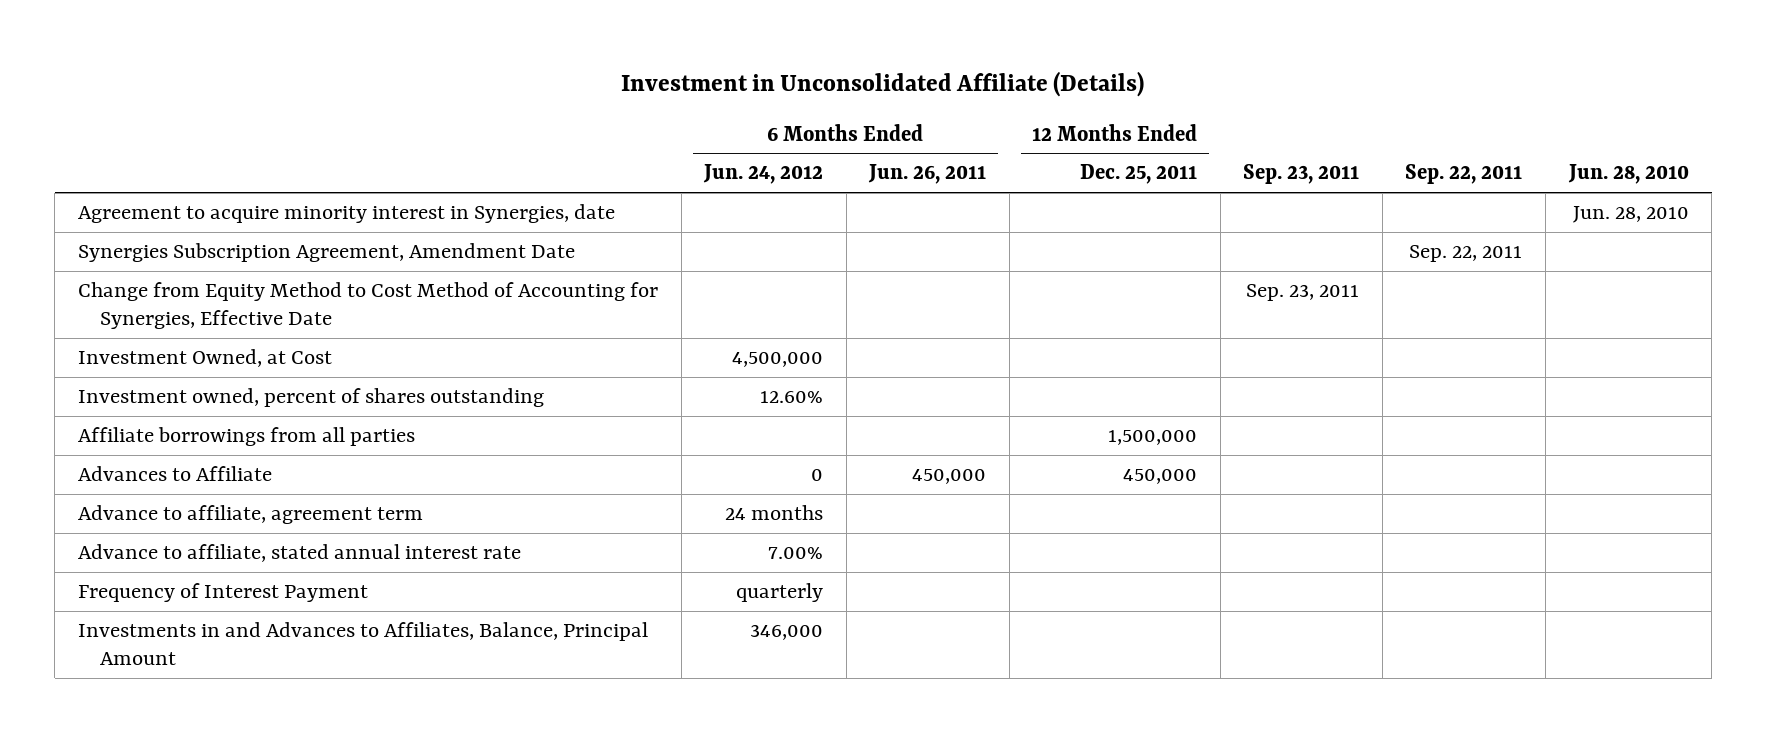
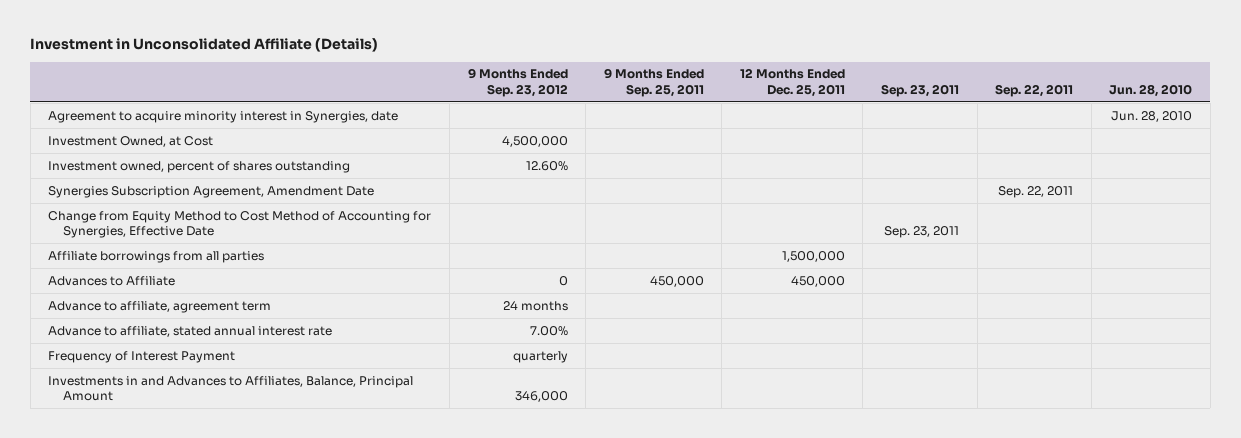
- | 6 Months Ended Jun. 24, 2012 | 6 Months Ended Jun. 26, 2011 | 12 Months Ended Dec. 25, 2011 | Sep. 23, 2011 | Sep. 22, 2011 | Jun. 28, 2010
+ | 9 Months Ended Sep. 23, 2012 | 9 Months Ended Sep. 25, 2011 | 12 Months Ended Dec. 25, 2011 | Sep. 23, 2011 | Sep. 22, 2011 | Jun. 28, 2010
moved down: Synergies Subscription Agreement, Amendment Date | | | | | Sep. 22, 2011 |
moved down: Change from Equity Method to Cost Method of Accounting for Synergies, Effective Date | | | | Sep. 23, 2011 | |

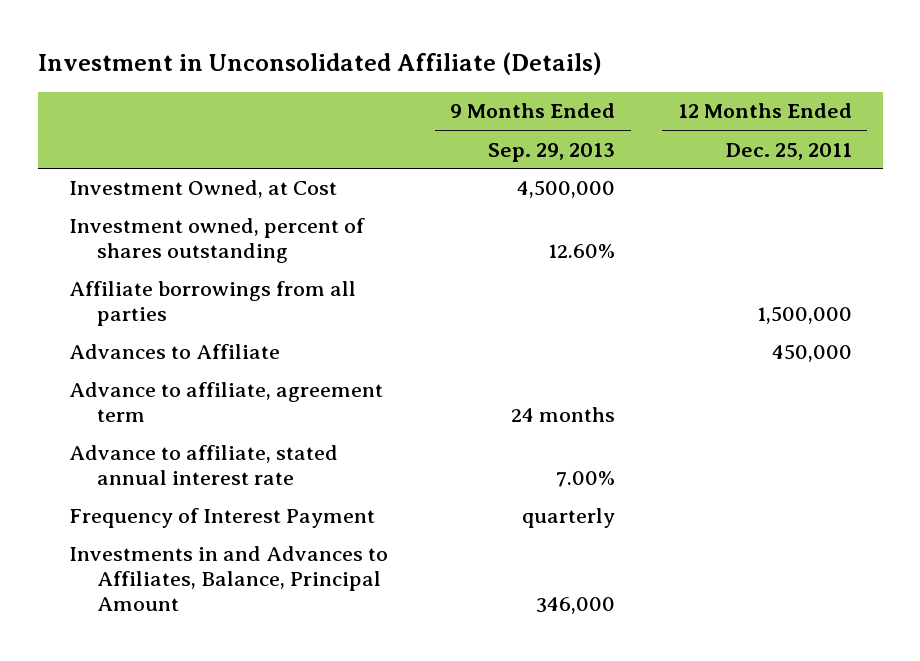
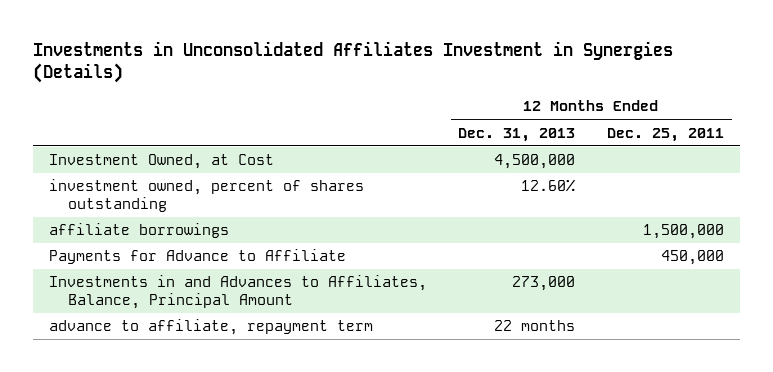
- Investment in Unconsolidated Affiliate (Details)
+ Investments in Unconsolidated Affiliates Investment in Synergies (Details)
- | 9 Months Ended Sep. 29, 2013 | 12 Months Ended Dec. 25, 2011
+ | 12 Months Ended Dec. 31, 2013 | 12 Months Ended Dec. 25, 2011
- Investment owned, percent of shares outstanding | 12.60% |
- Affiliate borrowings from all parties | | 1,500,000
- Advances to Affiliate | | 450,000
- Advance to affiliate, agreement term | 24 months |
- Advance to affiliate, stated annual interest rate | 7.00% |
- Frequency of Interest Payment | quarterly |
+ investment owned, percent of shares outstanding | 12.60% |
+ affiliate borrowings | | 1,500,000
+ Payments for Advance to Affiliate | | 450,000
+ advance to affiliate, repayment term | 22 months |

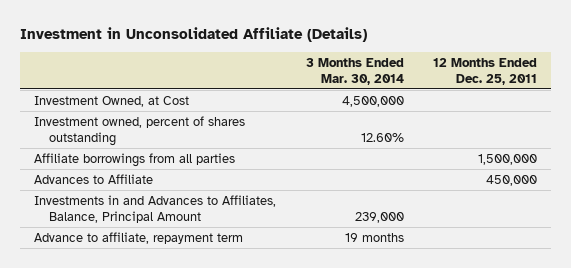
- Investments in Unconsolidated Affiliates Investment in Synergies (Details)
+ Investment in Unconsolidated Affiliate (Details)
- | 12 Months Ended Dec. 31, 2013 | 12 Months Ended Dec. 25, 2011
+ | 3 Months Ended Mar. 30, 2014 | 12 Months Ended Dec. 25, 2011
- investment owned, percent of shares outstanding | 12.60% |
- affiliate borrowings | | 1,500,000
- Payments for Advance to Affiliate | | 450,000
+ Investment owned, percent of shares outstanding | 12.60% |
+ Affiliate borrowings from all parties | | 1,500,000
+ Advances to Affiliate | | 450,000
- advance to affiliate, repayment term | 22 months |
+ Advance to affiliate, repayment term | 19 months |

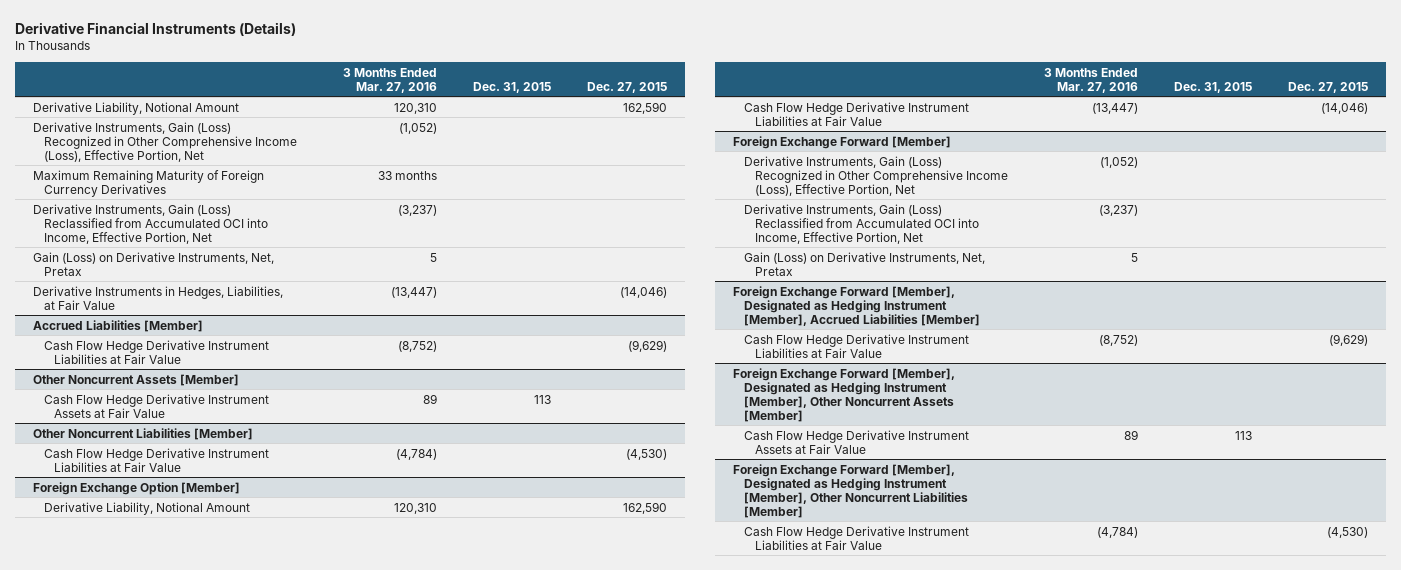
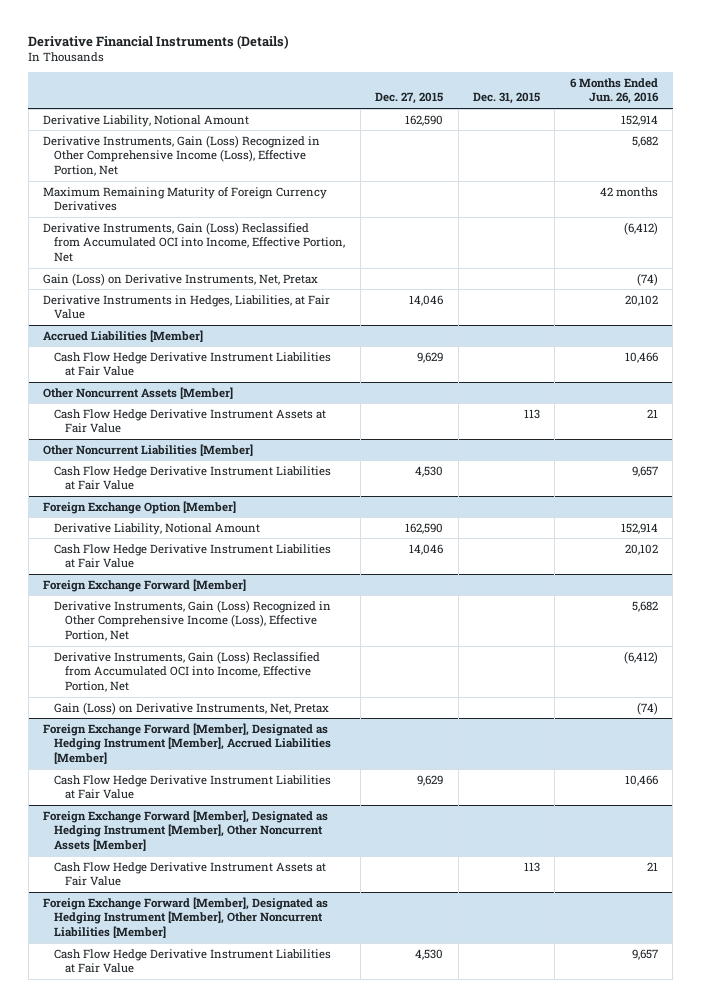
- | 3 Months Ended Mar. 27, 2016 | Dec. 31, 2015 | Dec. 27, 2015
+ | Dec. 27, 2015 | Dec. 31, 2015 | 6 Months Ended Jun. 26, 2016
- Derivative Instruments in Hedges, Liabilities, at Fair Value | (13,447) | | (14,046)
+ Derivative Instruments in Hedges, Liabilities, at Fair Value | 14,046 | | 20,102
@ Accrued Liabilities [Member]
- Cash Flow Hedge Derivative Instrument Liabilities at Fair Value | (8,752) | | (9,629)
+ Cash Flow Hedge Derivative Instrument Liabilities at Fair Value | 9,629 | | 10,466
@ Other Noncurrent Liabilities [Member]
- Cash Flow Hedge Derivative Instrument Liabilities at Fair Value | (4,784) | | (4,530)
+ Cash Flow Hedge Derivative Instrument Liabilities at Fair Value | 4,530 | | 9,657
@ Foreign Exchange Option [Member]
- Cash Flow Hedge Derivative Instrument Liabilities at Fair Value | (13,447) | | (14,046)
+ Cash Flow Hedge Derivative Instrument Liabilities at Fair Value | 14,046 | | 20,102
@ Foreign Exchange Forward [Member], Designated as Hedging Instrument [Member], Accrued Liabilities [Member]
- Cash Flow Hedge Derivative Instrument Liabilities at Fair Value | (8,752) | | (9,629)
+ Cash Flow Hedge Derivative Instrument Liabilities at Fair Value | 9,629 | | 10,466
@ Foreign Exchange Forward [Member], Designated as Hedging Instrument [Member], Other Noncurrent Liabilities [Member]
- Cash Flow Hedge Derivative Instrument Liabilities at Fair Value | (4,784) | | (4,530)
+ Cash Flow Hedge Derivative Instrument Liabilities at Fair Value | 4,530 | | 9,657

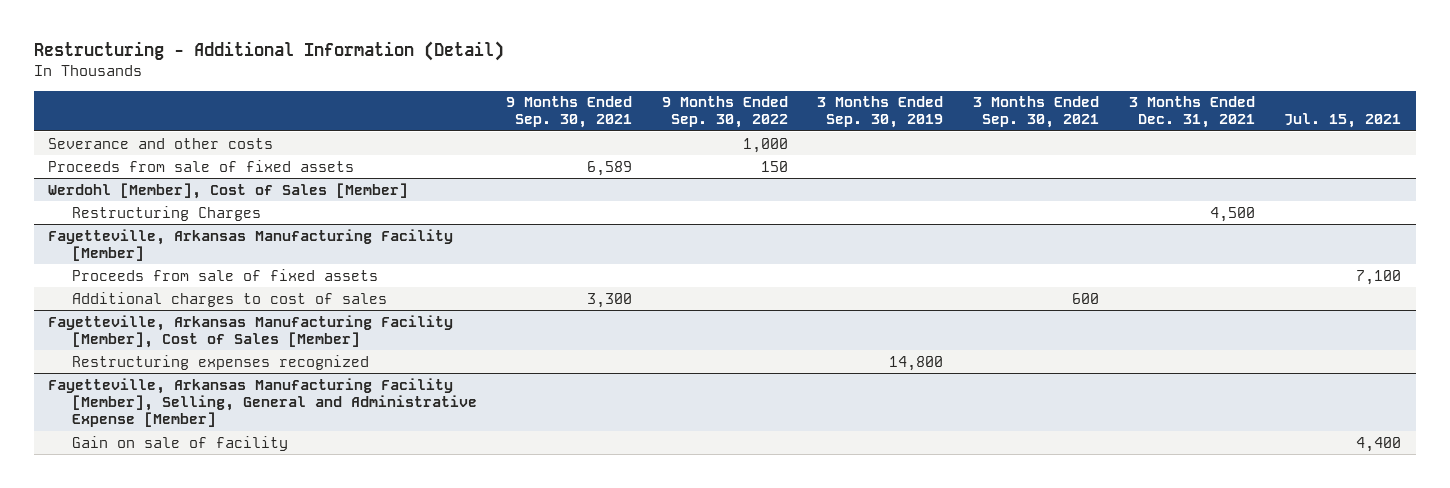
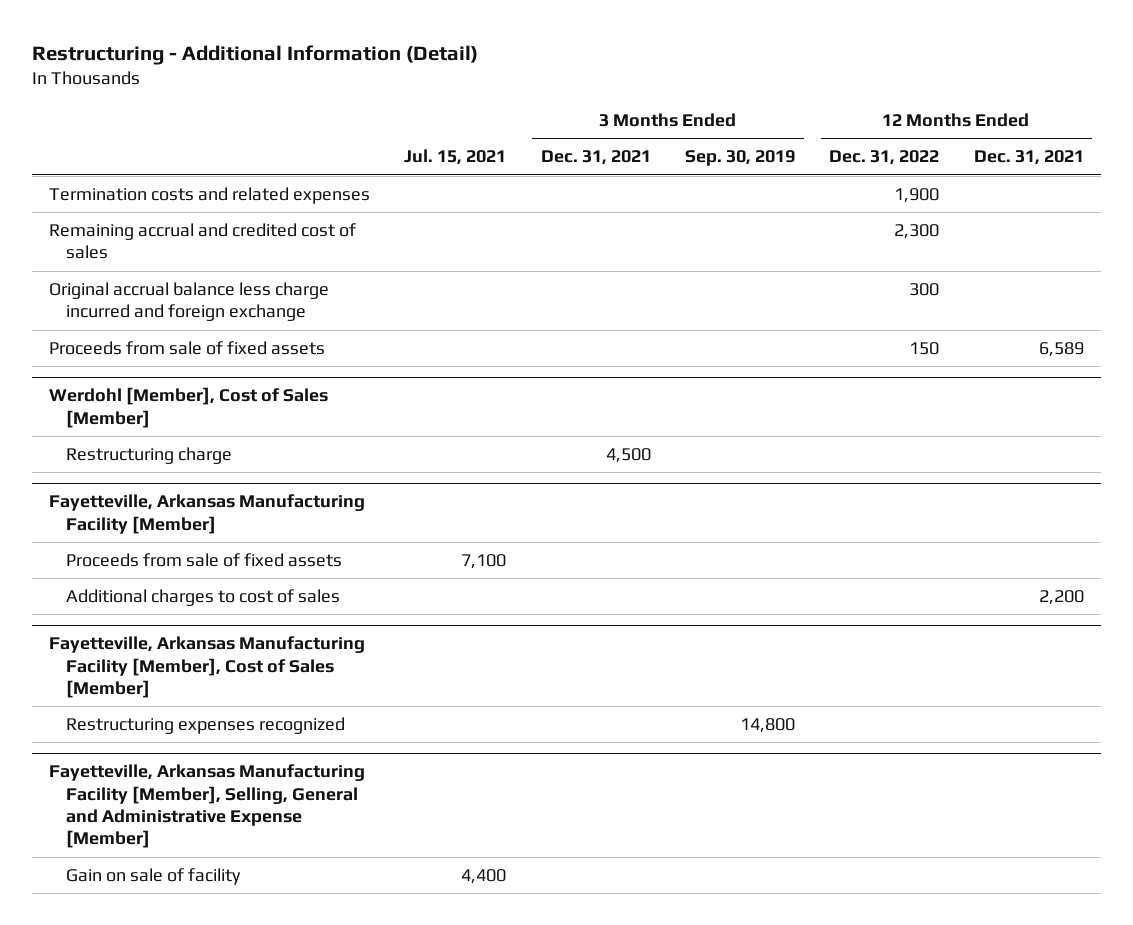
- | 9 Months Ended Sep. 30, 2021 | 9 Months Ended Sep. 30, 2022 | 3 Months Ended Sep. 30, 2019 | 3 Months Ended Sep. 30, 2021 | 3 Months Ended Dec. 31, 2021 | Jul. 15, 2021
+ | Jul. 15, 2021 | 3 Months Ended Dec. 31, 2021 | 3 Months Ended Sep. 30, 2019 | 12 Months Ended Dec. 31, 2022 | 12 Months Ended Dec. 31, 2021
- Severance and other costs | | 1,000 | | | |
+ Termination costs and related expenses | | | | 1,900 |
+ Remaining accrual and credited cost of sales | | | | 2,300 |
+ Original accrual balance less charge incurred and foreign exchange | | | | 300 |
@ Werdohl [Member], Cost of Sales [Member]
- Restructuring Charges | | | | | 4,500 |
+ Restructuring charge | | 4,500 | | |

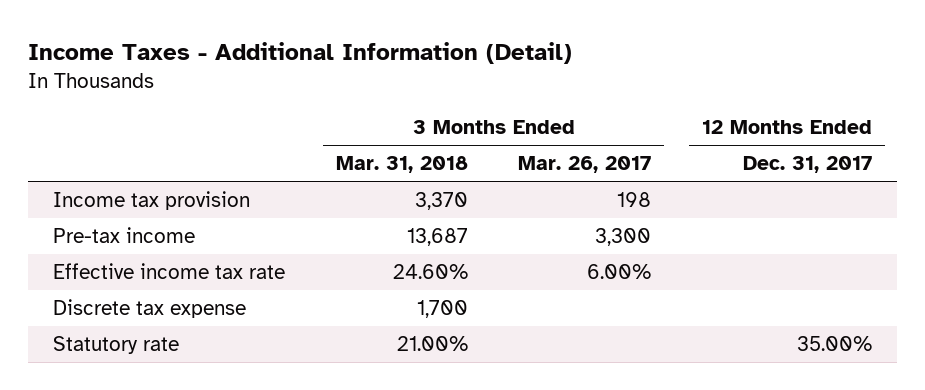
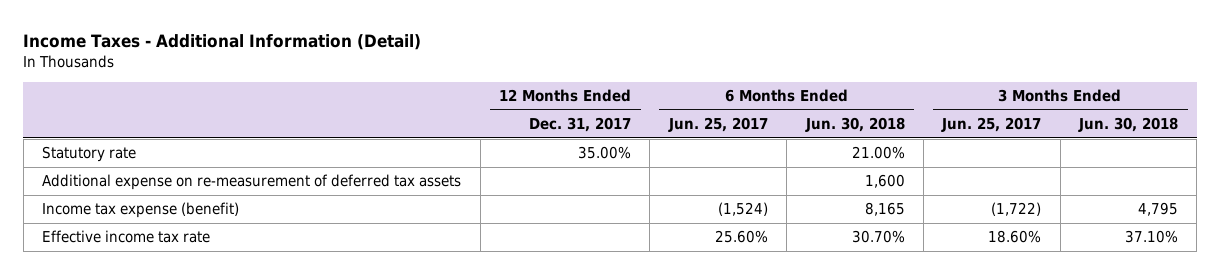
- | 3 Months Ended Mar. 31, 2018 | 3 Months Ended Mar. 26, 2017 | 12 Months Ended Dec. 31, 2017
+ | 12 Months Ended Dec. 31, 2017 | 6 Months Ended Jun. 25, 2017 | 6 Months Ended Jun. 30, 2018 | 3 Months Ended Jun. 25, 2017 | 3 Months Ended Jun. 30, 2018
- Income tax provision | 3,370 | 198 |
- Pre-tax income | 13,687 | 3,300 |
- Discrete tax expense | 1,700 | |
+ Additional expense on re-measurement of deferred tax assets | | | 1,600 | |
+ Income tax expense (benefit) | | (1,524) | 8,165 | (1,722) | 4,795
moved down: Effective income tax rate | | 25.60% | 30.70% | 18.60% | 37.10%

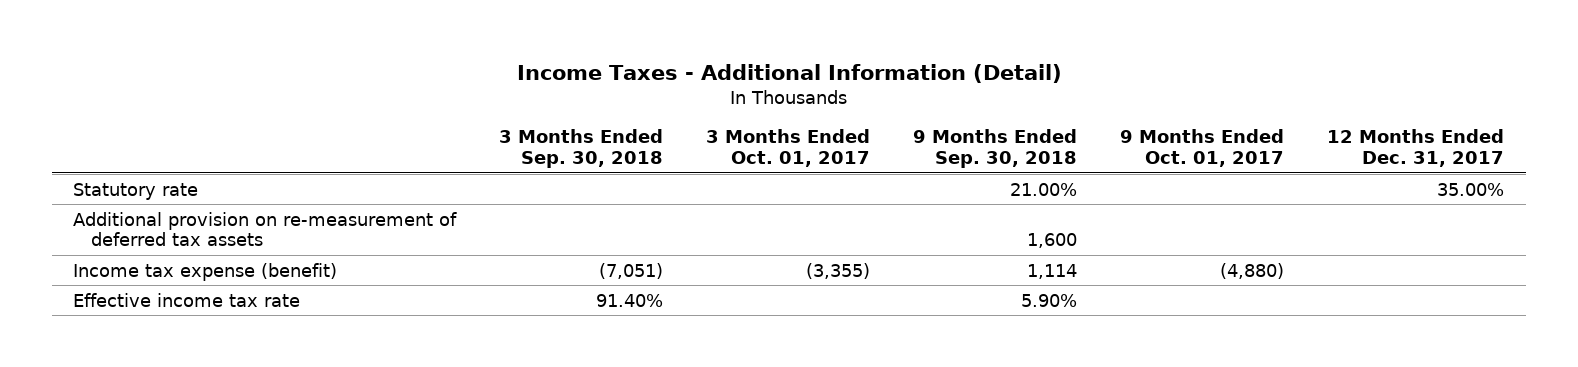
- | 12 Months Ended Dec. 31, 2017 | 6 Months Ended Jun. 25, 2017 | 6 Months Ended Jun. 30, 2018 | 3 Months Ended Jun. 25, 2017 | 3 Months Ended Jun. 30, 2018
+ | 3 Months Ended Sep. 30, 2018 | 3 Months Ended Oct. 01, 2017 | 9 Months Ended Sep. 30, 2018 | 9 Months Ended Oct. 01, 2017 | 12 Months Ended Dec. 31, 2017
- Additional expense on re-measurement of deferred tax assets | | | 1,600 | |
+ Additional provision on re-measurement of deferred tax assets | | | 1,600 | |

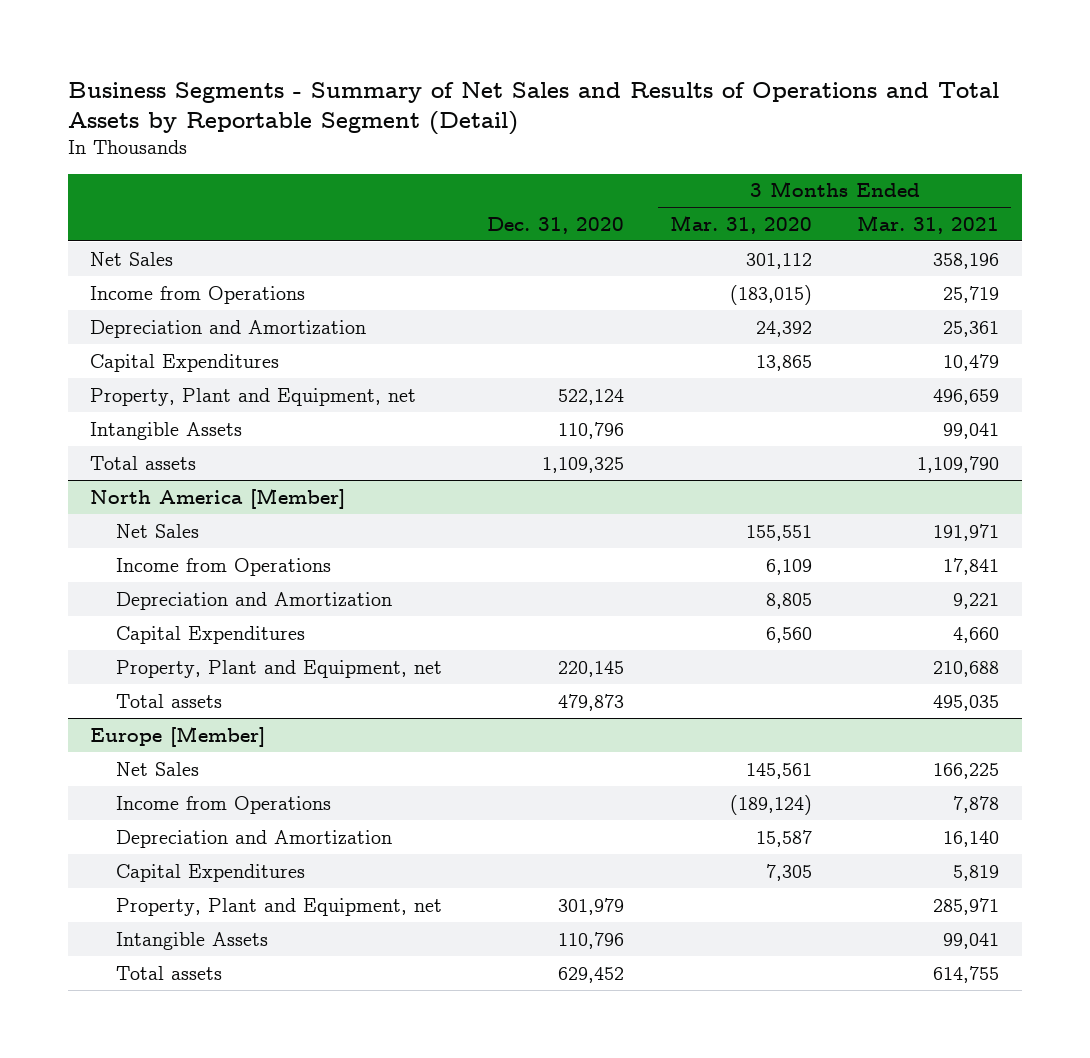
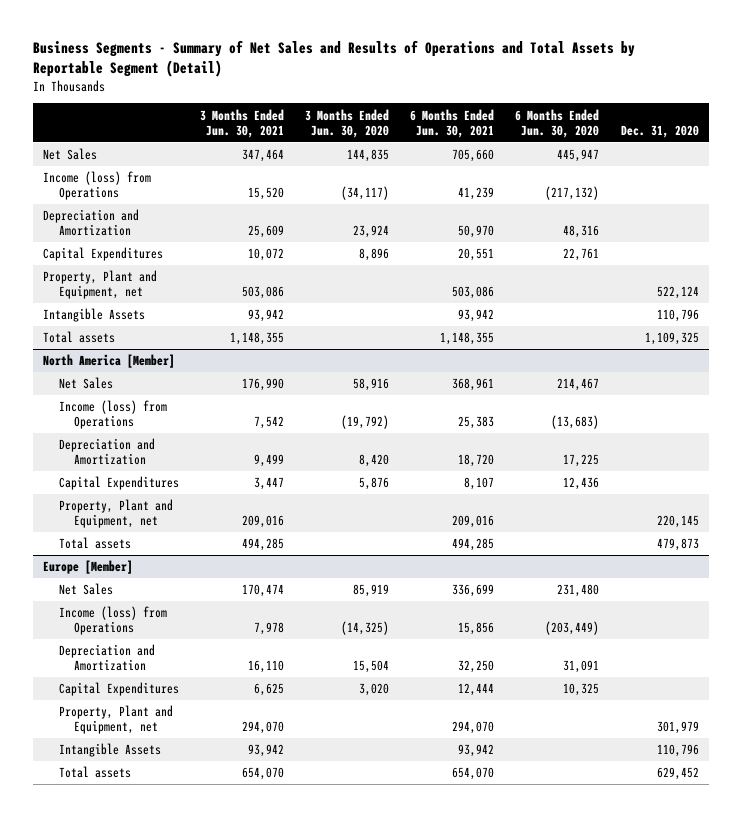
- | Dec. 31, 2020 | 3 Months Ended Mar. 31, 2020 | 3 Months Ended Mar. 31, 2021
+ | 3 Months Ended Jun. 30, 2021 | 3 Months Ended Jun. 30, 2020 | 6 Months Ended Jun. 30, 2021 | 6 Months Ended Jun. 30, 2020 | Dec. 31, 2020
- Income from Operations | | (183,015) | 25,719
+ Income (loss) from Operations | 15,520 | (34,117) | 41,239 | (217,132) |
@ North America [Member]
- Income from Operations | | 6,109 | 17,841
+ Income (loss) from Operations | 7,542 | (19,792) | 25,383 | (13,683) |
@ Europe [Member]
- Income from Operations | | (189,124) | 7,878
+ Income (loss) from Operations | 7,978 | (14,325) | 15,856 | (203,449) |

